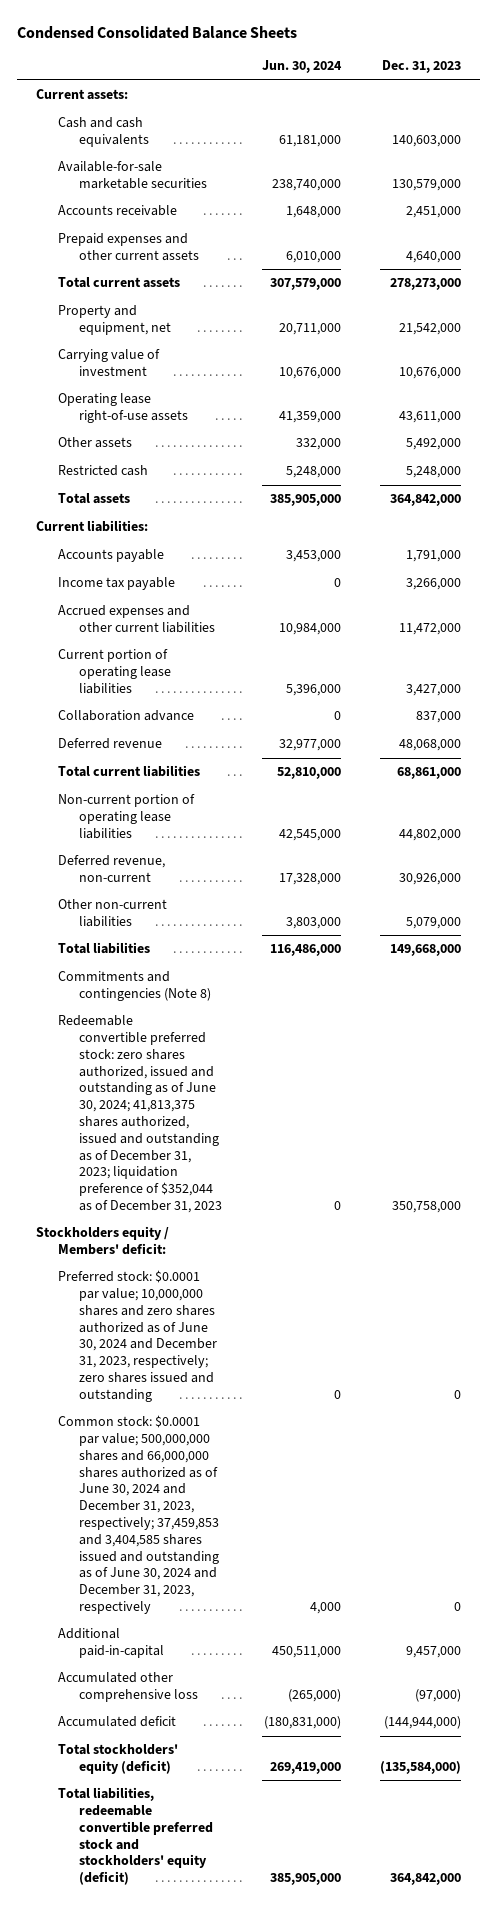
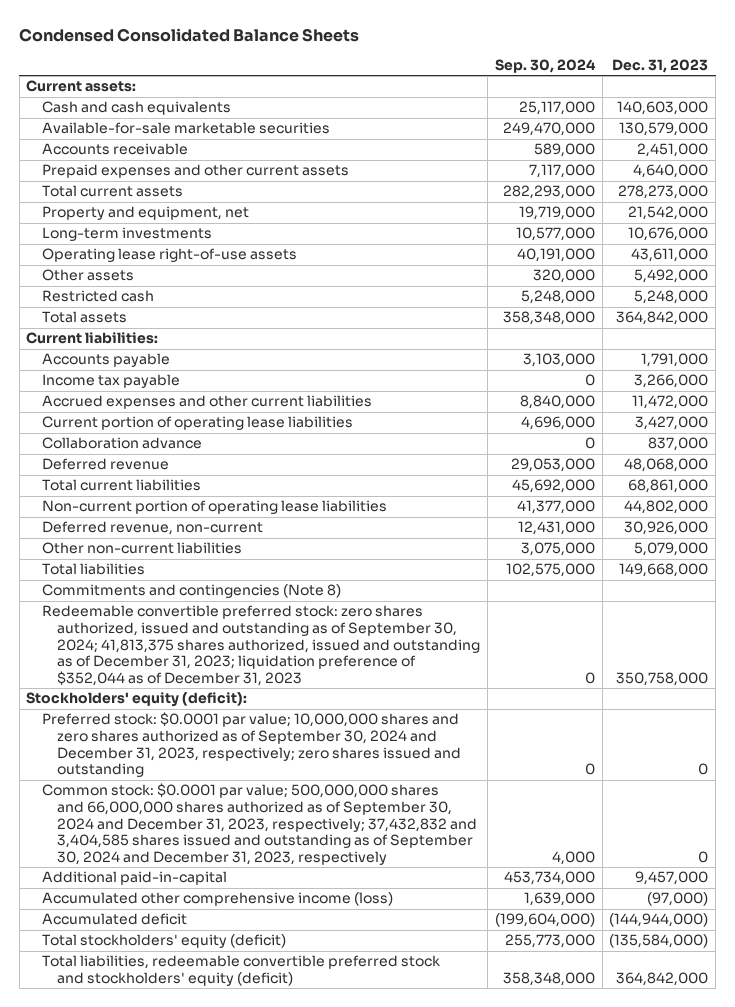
- | Jun. 30, 2024 | Dec. 31, 2023
+ | Sep. 30, 2024 | Dec. 31, 2023
- Carrying value of investment | 10,676,000 | 10,676,000
+ Long-term investments | 10,577,000 | 10,676,000
- Redeemable convertible preferred stock: zero shares authorized, issued and outstanding as of June 30, 2024; 41,813,375 shares authorized, issued and outstanding as of December 31, 2023; liquidation preference of $352,044 as of December 31, 2023 | 0 | 350,758,000
- Stockholders equity / Members' deficit:
- Preferred stock: $0.0001 par value; 10,000,000 shares and zero shares authorized as of June 30, 2024 and December 31, 2023, respectively; zero shares issued and outstanding | 0 | 0
- Common stock: $0.0001 par value; 500,000,000 shares and 66,000,000 shares authorized as of June 30, 2024 and December 31, 2023, respectively; 37,459,853 and 3,404,585 shares issued and outstanding as of June 30, 2024 and December 31, 2023, respectively | 4,000 | 0
+ Redeemable convertible preferred stock: zero shares authorized, issued and outstanding as of September 30, 2024; 41,813,375 shares authorized, issued and outstanding as of December 31, 2023; liquidation preference of $352,044 as of December 31, 2023 | 0 | 350,758,000
+ Stockholders' equity (deficit):
+ Preferred stock: $0.0001 par value; 10,000,000 shares and zero shares authorized as of September 30, 2024 and December 31, 2023, respectively; zero shares issued and outstanding | 0 | 0
+ Common stock: $0.0001 par value; 500,000,000 shares and 66,000,000 shares authorized as of September 30, 2024 and December 31, 2023, respectively; 37,432,832 and 3,404,585 shares issued and outstanding as of September 30, 2024 and December 31, 2023, respectively | 4,000 | 0
- Accumulated other comprehensive loss | (265,000) | (97,000)
+ Accumulated other comprehensive income (loss) | 1,639,000 | (97,000)

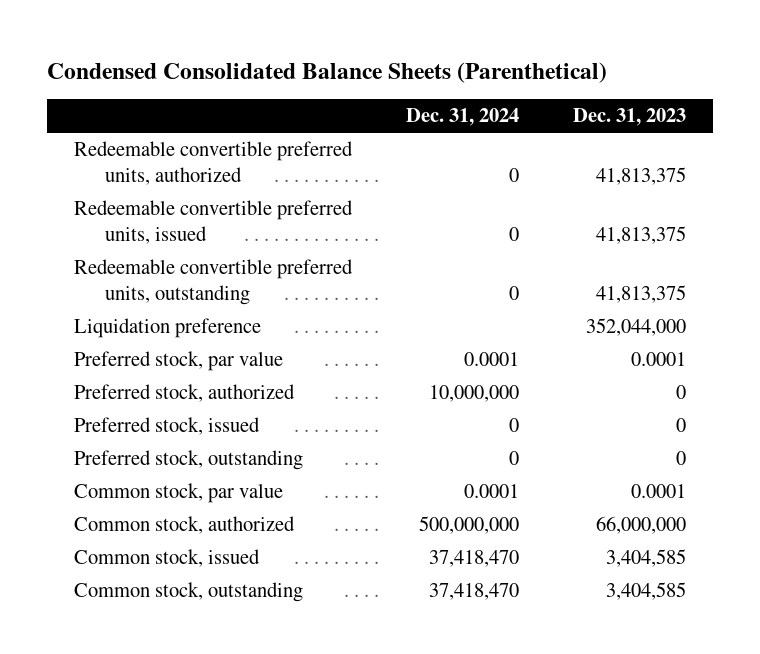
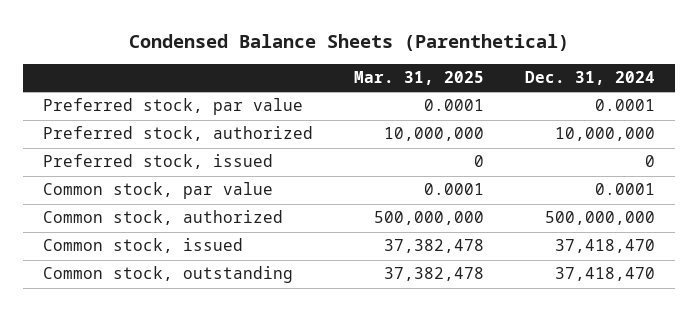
- Condensed Consolidated Balance Sheets (Parenthetical)
+ Condensed Balance Sheets (Parenthetical)
- | Dec. 31, 2024 | Dec. 31, 2023
+ | Mar. 31, 2025 | Dec. 31, 2024
- Redeemable convertible preferred units, authorized | 0 | 41,813,375
- Redeemable convertible preferred units, issued | 0 | 41,813,375
- Redeemable convertible preferred units, outstanding | 0 | 41,813,375
- Liquidation preference | | 352,044,000
- Preferred stock, outstanding | 0 | 0

